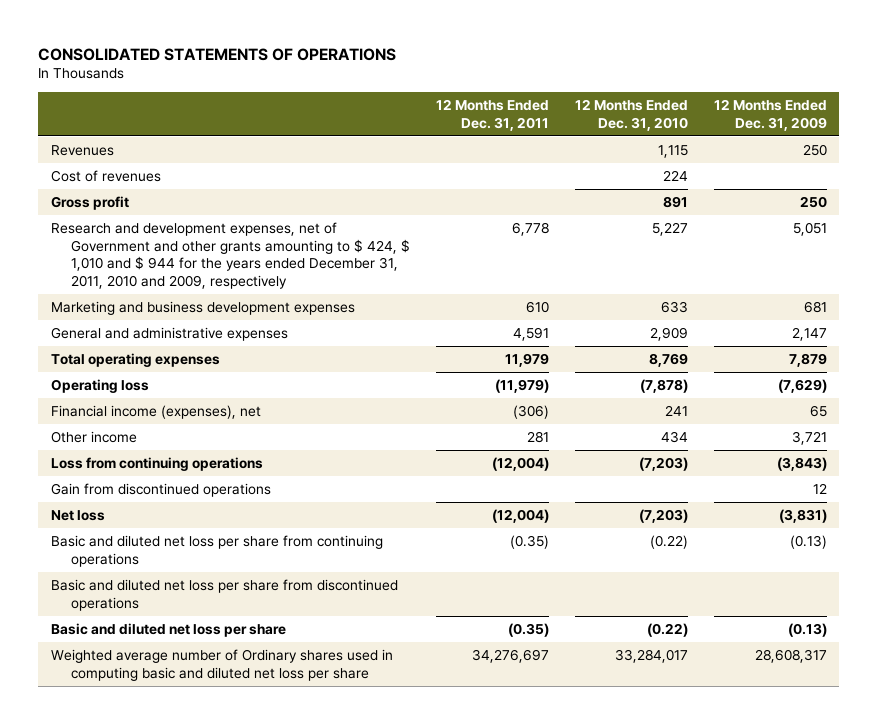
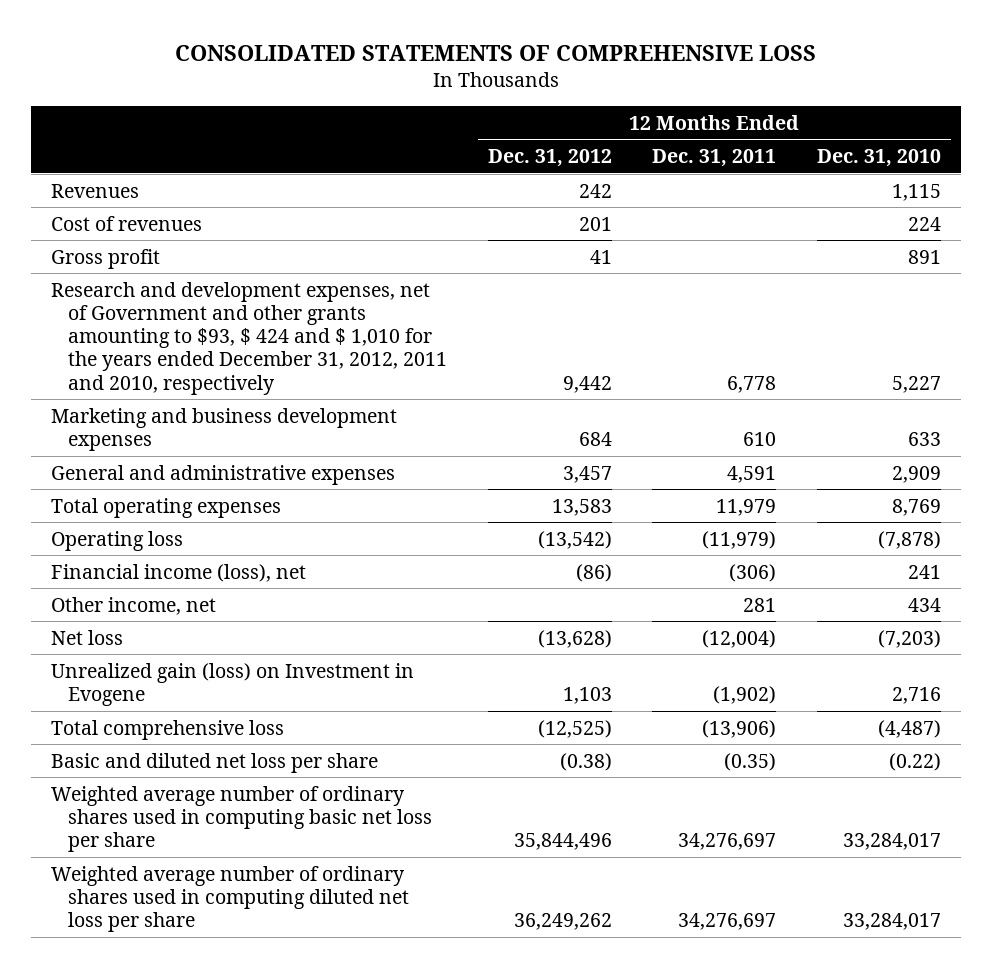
- CONSOLIDATED STATEMENTS OF OPERATIONS
+ CONSOLIDATED STATEMENTS OF COMPREHENSIVE LOSS
- | 12 Months Ended Dec. 31, 2011 | 12 Months Ended Dec. 31, 2010 | 12 Months Ended Dec. 31, 2009
+ | 12 Months Ended Dec. 31, 2012 | 12 Months Ended Dec. 31, 2011 | 12 Months Ended Dec. 31, 2010
- Research and development expenses, net of Government and other grants amounting to $ 424, $ 1,010 and $ 944 for the years ended December 31, 2011, 2010 and 2009, respectively | 6,778 | 5,227 | 5,051
+ Research and development expenses, net of Government and other grants amounting to $93, $ 424 and $ 1,010 for the years ended December 31, 2012, 2011 and 2010, respectively | 9,442 | 6,778 | 5,227
- Financial income (expenses), net | (306) | 241 | 65
- Other income | 281 | 434 | 3,721
- Loss from continuing operations | (12,004) | (7,203) | (3,843)
- Gain from discontinued operations | | | 12
+ Financial income (loss), net | (86) | (306) | 241
+ Other income, net | | 281 | 434
- Basic and diluted net loss per share from continuing operations | (0.35) | (0.22) | (0.13)
- Basic and diluted net loss per share from discontinued operations
+ Unrealized gain (loss) on Investment in Evogene | 1,103 | (1,902) | 2,716
+ Total comprehensive loss | (12,525) | (13,906) | (4,487)
- Weighted average number of Ordinary shares used in computing basic and diluted net loss per share | 34,276,697 | 33,284,017 | 28,608,317
+ Weighted average number of ordinary shares used in computing basic net loss per share | 35,844,496 | 34,276,697 | 33,284,017
+ Weighted average number of ordinary shares used in computing diluted net loss per share | 36,249,262 | 34,276,697 | 33,284,017

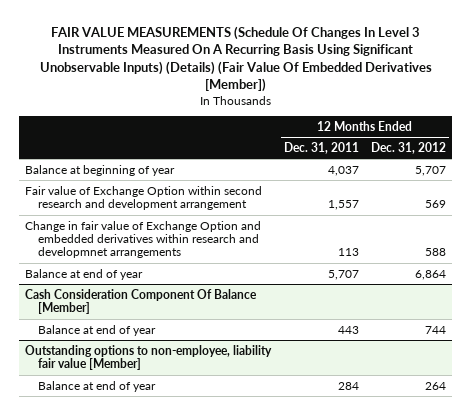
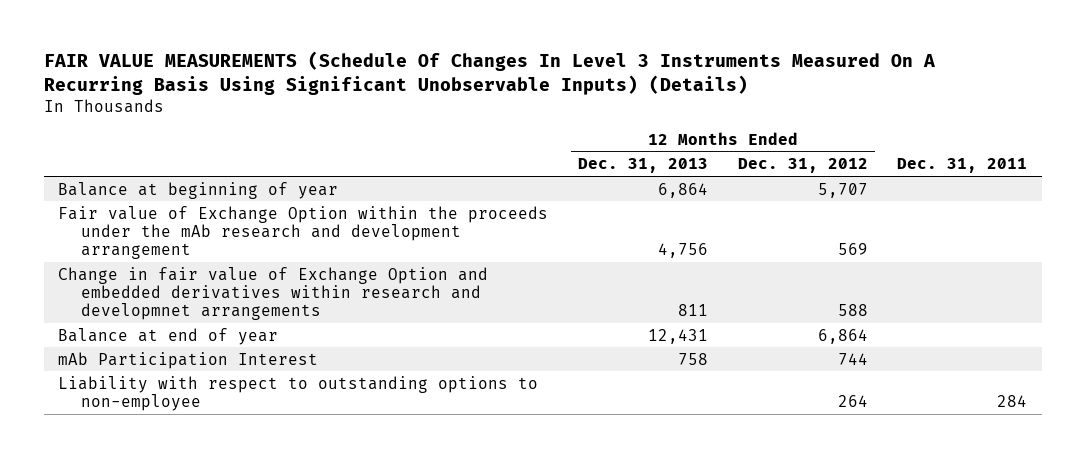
- FAIR VALUE MEASUREMENTS (Schedule Of Changes In Level 3 Instruments Measured On A Recurring Basis Using Significant Unobservable Inputs) (Details) (Fair Value Of Embedded Derivatives [Member])
+ FAIR VALUE MEASUREMENTS (Schedule Of Changes In Level 3 Instruments Measured On A Recurring Basis Using Significant Unobservable Inputs) (Details)
- | 12 Months Ended Dec. 31, 2011 | 12 Months Ended Dec. 31, 2012
+ | 12 Months Ended Dec. 31, 2013 | 12 Months Ended Dec. 31, 2012 | Dec. 31, 2011
- Fair value of Exchange Option within second research and development arrangement | 1,557 | 569
+ Fair value of Exchange Option within the proceeds under the mAb research and development arrangement | 4,756 | 569 |
- Cash Consideration Component Of Balance [Member]
- Balance at end of year | 443 | 744
- Outstanding options to non-employee, liability fair value [Member]
- Balance at end of year | 284 | 264
+ mAb Participation Interest | 758 | 744 |
+ Liability with respect to outstanding options to non-employee | | 264 | 284

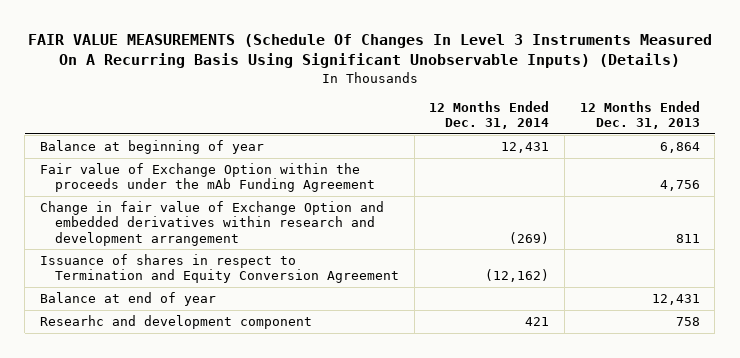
- | 12 Months Ended Dec. 31, 2013 | 12 Months Ended Dec. 31, 2012 | Dec. 31, 2011
+ | 12 Months Ended Dec. 31, 2014 | 12 Months Ended Dec. 31, 2013
- Fair value of Exchange Option within the proceeds under the mAb research and development arrangement | 4,756 | 569 |
- Change in fair value of Exchange Option and embedded derivatives within research and developmnet arrangements | 811 | 588 |
+ Fair value of Exchange Option within the proceeds under the mAb Funding Agreement | | 4,756
+ Change in fair value of Exchange Option and embedded derivatives within research and development arrangement | (269) | 811
+ Issuance of shares in respect to Termination and Equity Conversion Agreement | (12,162) |
- mAb Participation Interest | 758 | 744 |
- Liability with respect to outstanding options to non-employee | | 264 | 284
+ Researhc and development component | 421 | 758

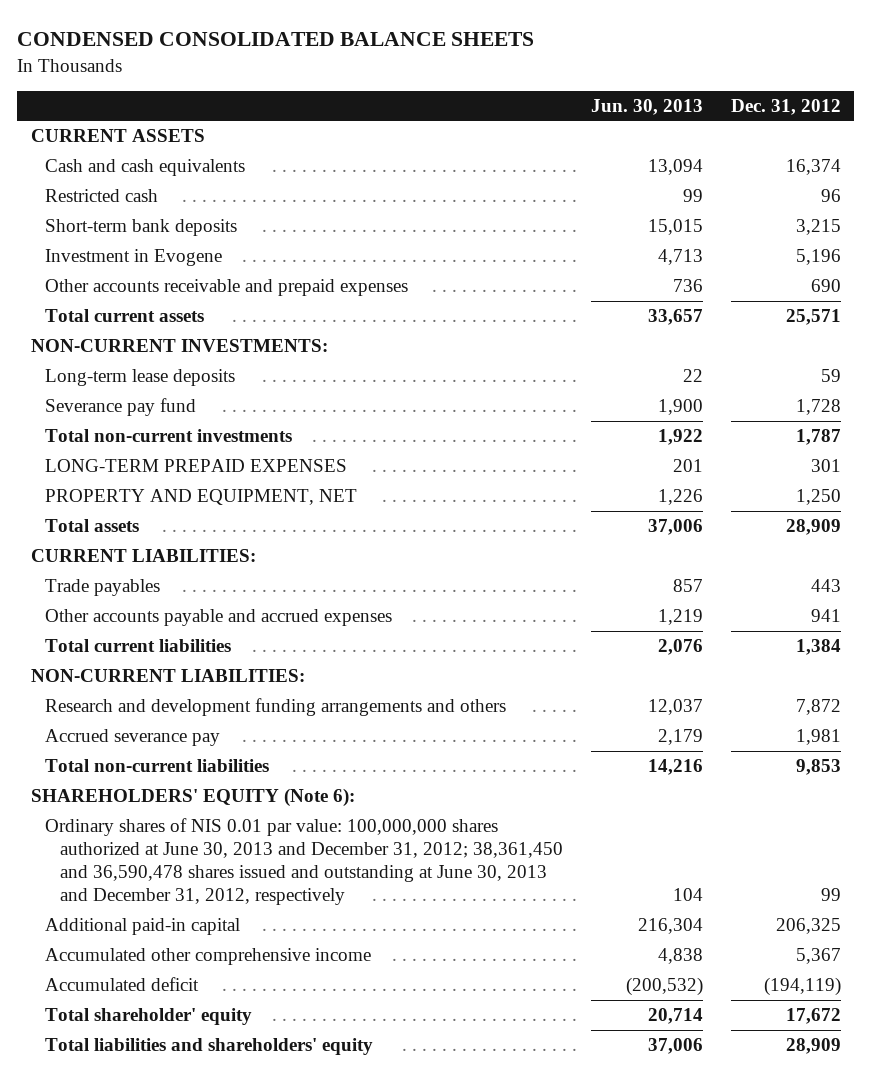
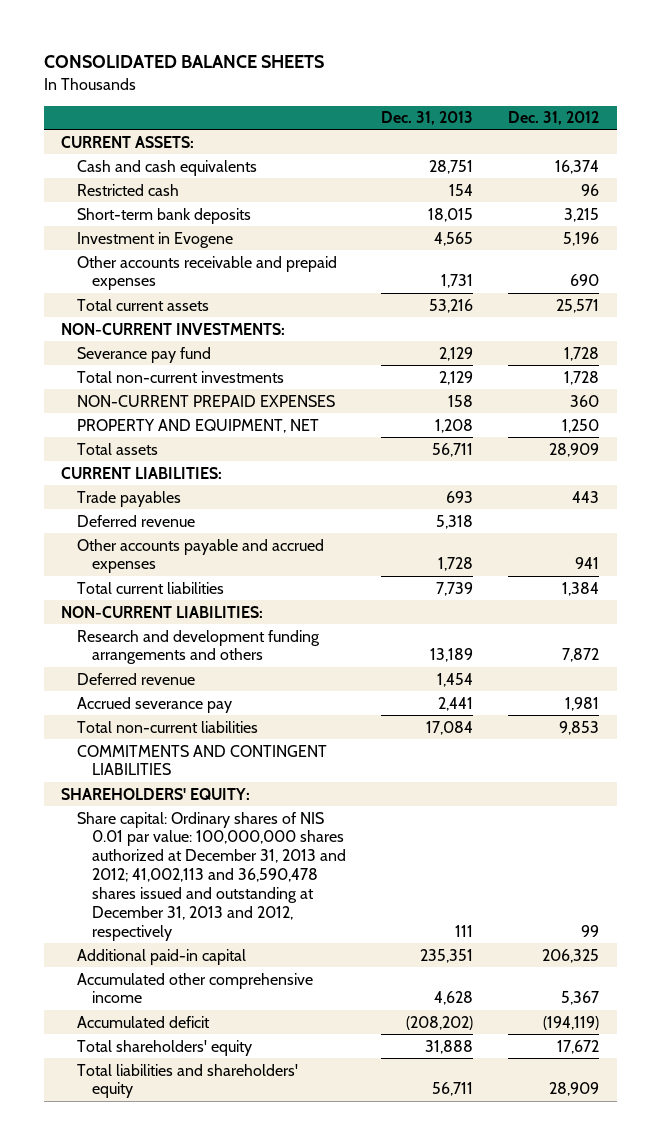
- CONDENSED CONSOLIDATED BALANCE SHEETS
+ CONSOLIDATED BALANCE SHEETS
- | Jun. 30, 2013 | Dec. 31, 2012
+ | Dec. 31, 2013 | Dec. 31, 2012
- CURRENT ASSETS
+ CURRENT ASSETS:
- Long-term lease deposits | 22 | 59
- Total non-current investments | 1,922 | 1,787
- LONG-TERM PREPAID EXPENSES | 201 | 301
+ Total non-current investments | 2,129 | 1,728
+ NON-CURRENT PREPAID EXPENSES | 158 | 360
+ Deferred revenue | 5,318 |
+ Deferred revenue | 1,454 |
- SHAREHOLDERS' EQUITY (Note 6):
- Ordinary shares of NIS 0.01 par value: 100,000,000 shares authorized at June 30, 2013 and December 31, 2012; 38,361,450 and 36,590,478 shares issued and outstanding at June 30, 2013 and December 31, 2012, respectively | 104 | 99
+ COMMITMENTS AND CONTINGENT LIABILITIES
+ SHAREHOLDERS' EQUITY:
+ Share capital: Ordinary shares of NIS 0.01 par value: 100,000,000 shares authorized at December 31, 2013 and 2012; 41,002,113 and 36,590,478 shares issued and outstanding at December 31, 2013 and 2012, respectively | 111 | 99
- Total shareholder' equity | 20,714 | 17,672
+ Total shareholders' equity | 31,888 | 17,672

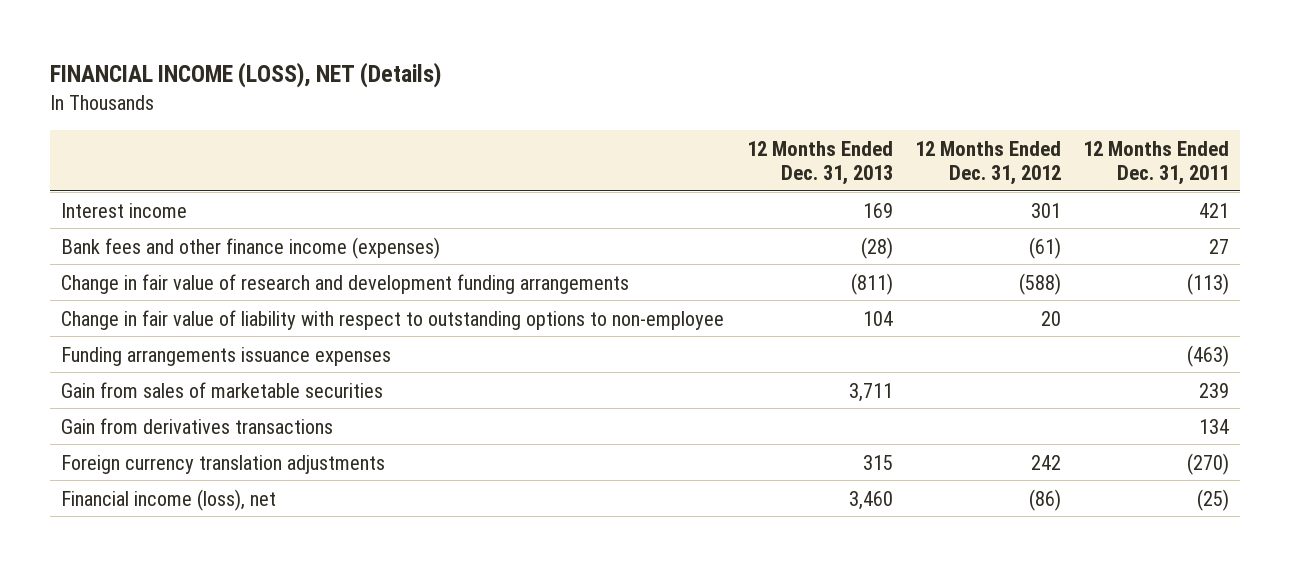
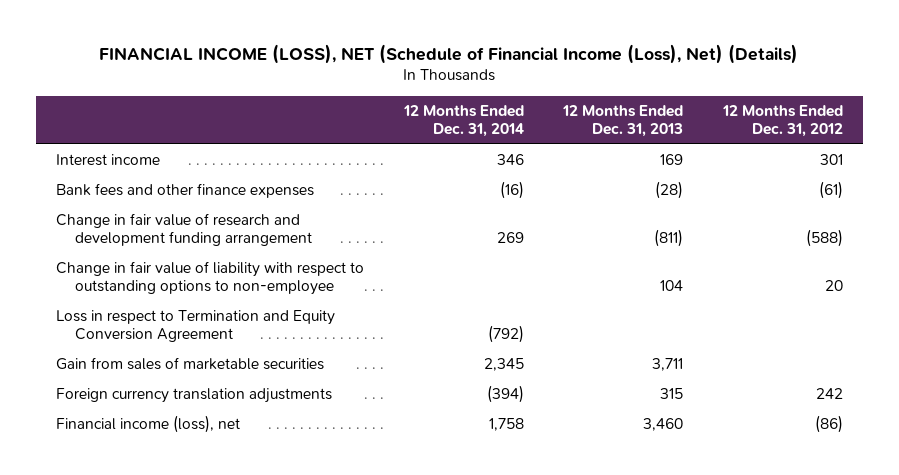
- FINANCIAL INCOME (LOSS), NET (Details)
+ FINANCIAL INCOME (LOSS), NET (Schedule of Financial Income (Loss), Net) (Details)
- | 12 Months Ended Dec. 31, 2013 | 12 Months Ended Dec. 31, 2012 | 12 Months Ended Dec. 31, 2011
+ | 12 Months Ended Dec. 31, 2014 | 12 Months Ended Dec. 31, 2013 | 12 Months Ended Dec. 31, 2012
- Bank fees and other finance income (expenses) | (28) | (61) | 27
- Change in fair value of research and development funding arrangements | (811) | (588) | (113)
+ Bank fees and other finance expenses | (16) | (28) | (61)
+ Change in fair value of research and development funding arrangement | 269 | (811) | (588)
- Funding arrangements issuance expenses | | | (463)
+ Loss in respect to Termination and Equity Conversion Agreement | (792) | |
- Gain from derivatives transactions | | | 134

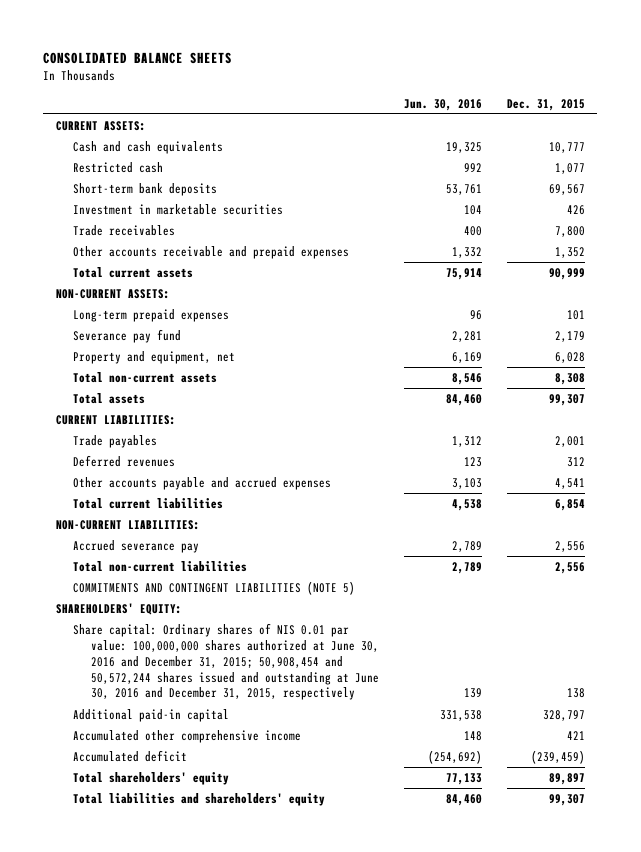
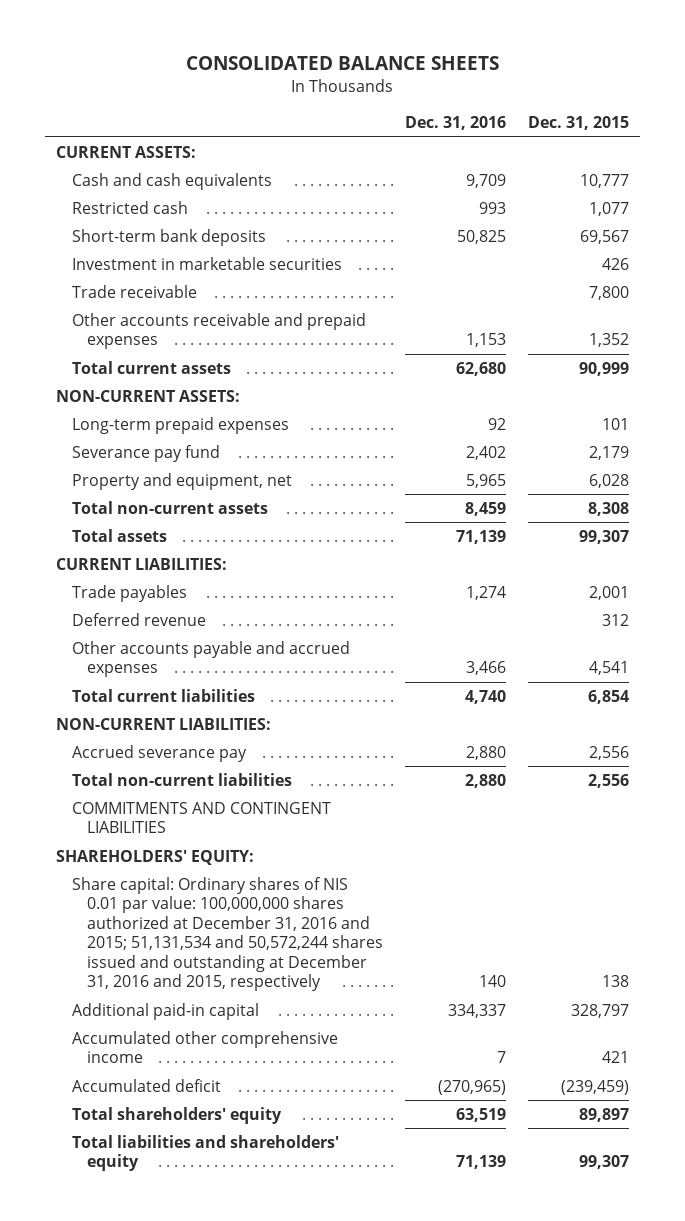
- | Jun. 30, 2016 | Dec. 31, 2015
+ | Dec. 31, 2016 | Dec. 31, 2015
- Trade receivables | 400 | 7,800
+ Trade receivable | | 7,800
- Deferred revenues | 123 | 312
+ Deferred revenue | | 312
- COMMITMENTS AND CONTINGENT LIABILITIES (NOTE 5)
+ COMMITMENTS AND CONTINGENT LIABILITIES
- Share capital: Ordinary shares of NIS 0.01 par value: 100,000,000 shares authorized at June 30, 2016 and December 31, 2015; 50,908,454 and 50,572,244 shares issued and outstanding at June 30, 2016 and December 31, 2015, respectively | 139 | 138
+ Share capital: Ordinary shares of NIS 0.01 par value: 100,000,000 shares authorized at December 31, 2016 and 2015; 51,131,534 and 50,572,244 shares issued and outstanding at December 31, 2016 and 2015, respectively | 140 | 138

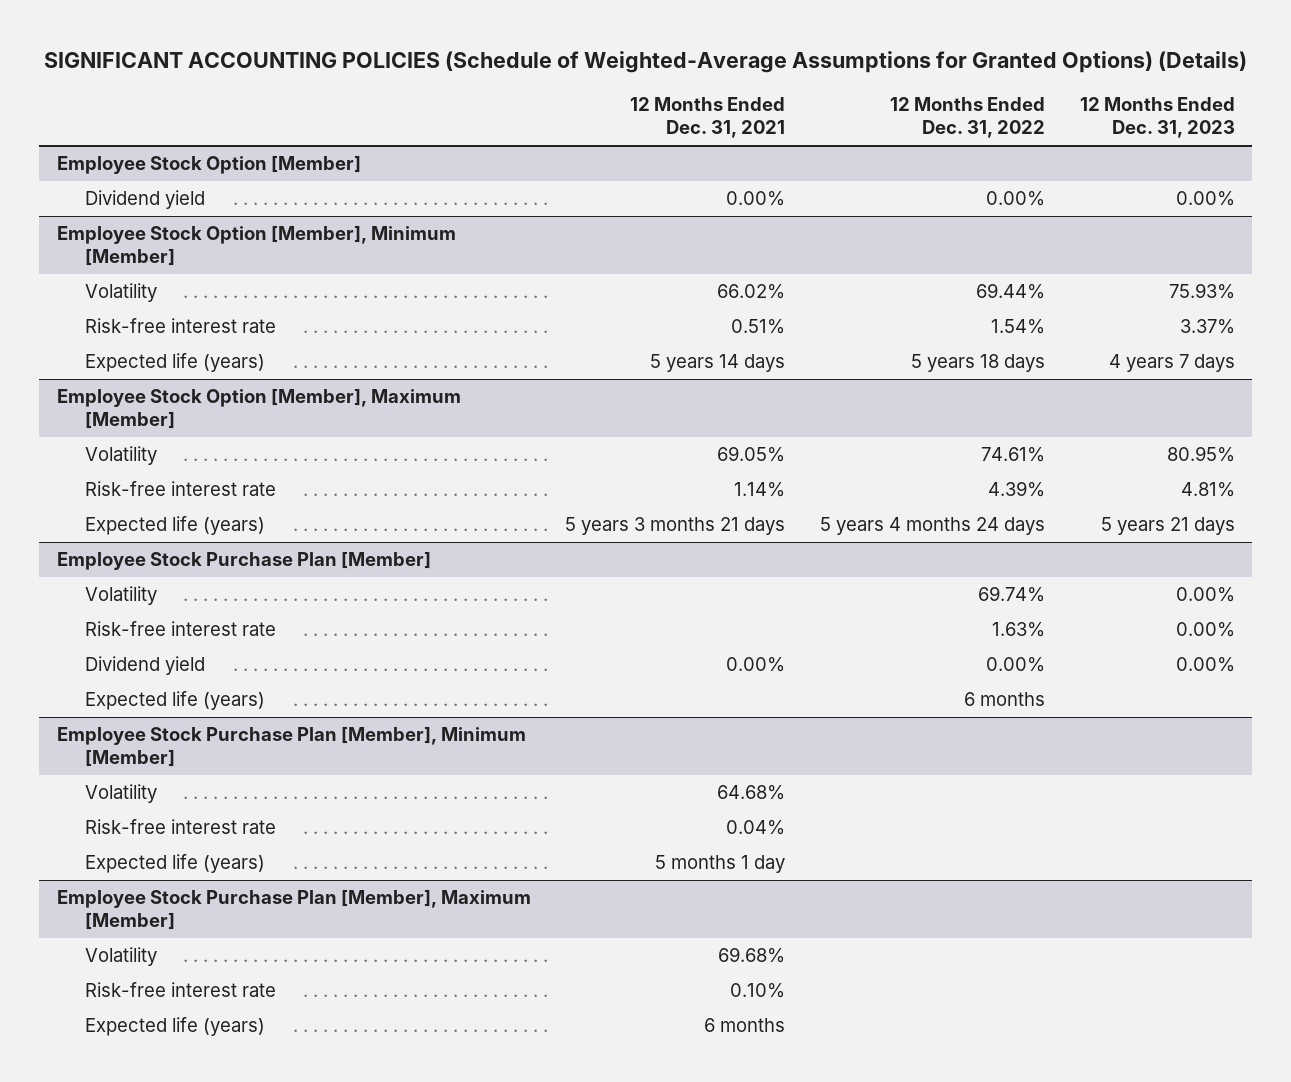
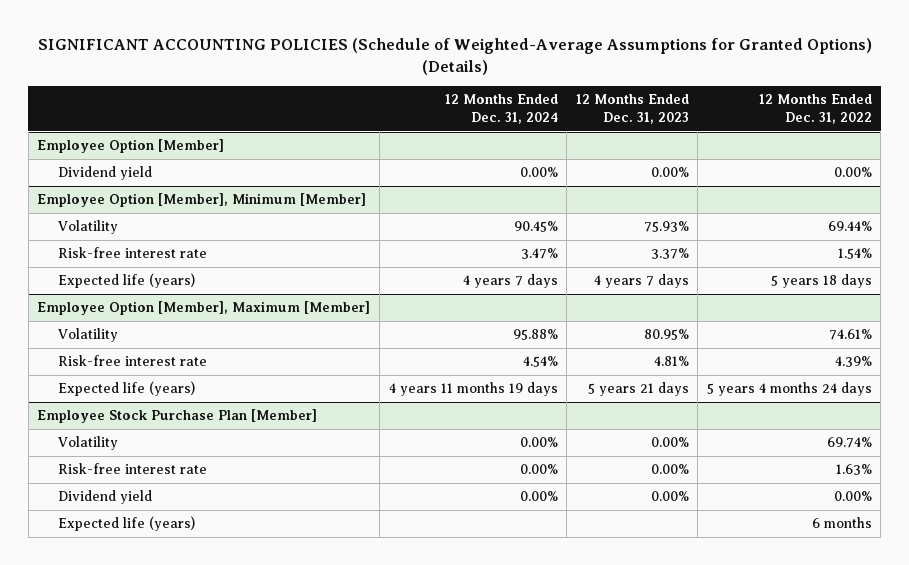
- | 12 Months Ended Dec. 31, 2021 | 12 Months Ended Dec. 31, 2022 | 12 Months Ended Dec. 31, 2023
+ | 12 Months Ended Dec. 31, 2024 | 12 Months Ended Dec. 31, 2023 | 12 Months Ended Dec. 31, 2022
- Employee Stock Option [Member]
+ Employee Option [Member]
- Employee Stock Option [Member], Minimum [Member]
+ Employee Option [Member], Minimum [Member]
- Employee Stock Option [Member], Maximum [Member]
+ Employee Option [Member], Maximum [Member]
- Employee Stock Purchase Plan [Member], Minimum [Member]
- Volatility | 64.68% | |
- Risk-free interest rate | 0.04% | |
- Expected life (years) | 5 months 1 day | |
- Employee Stock Purchase Plan [Member], Maximum [Member]
- Volatility | 69.68% | |
- Risk-free interest rate | 0.10% | |
- Expected life (years) | 6 months | |

